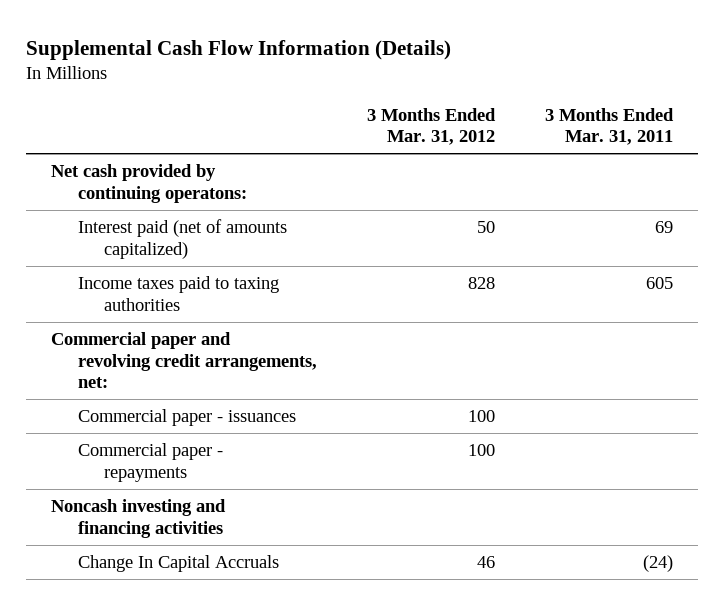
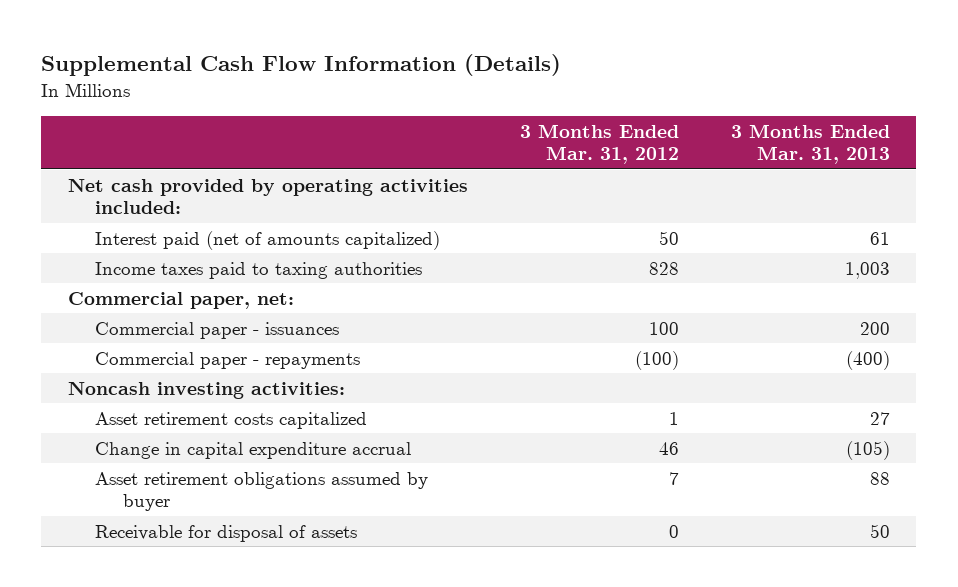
- | 3 Months Ended Mar. 31, 2012 | 3 Months Ended Mar. 31, 2011
+ | 3 Months Ended Mar. 31, 2012 | 3 Months Ended Mar. 31, 2013
- Net cash provided by continuing operatons:
+ Net cash provided by operating activities included:
- Commercial paper and revolving credit arrangements, net:
+ Commercial paper, net:
- Commercial paper - repayments | 100 |
- Noncash investing and financing activities
- Change In Capital Accruals | 46 | (24)
+ Commercial paper - repayments | (100) | (400)
+ Noncash investing activities:
+ Asset retirement costs capitalized | 1 | 27
+ Change in capital expenditure accrual | 46 | (105)
+ Asset retirement obligations assumed by buyer | 7 | 88
+ Receivable for disposal of assets | 0 | 50

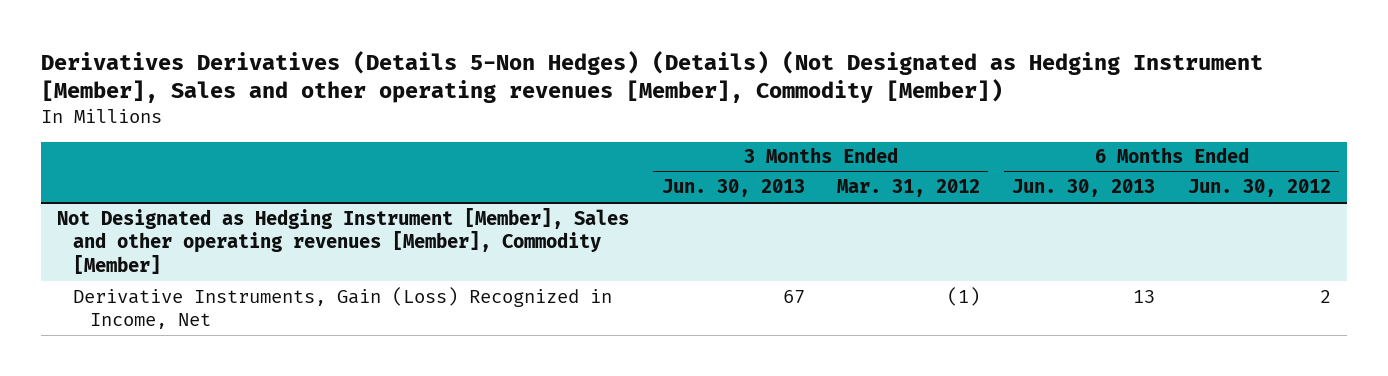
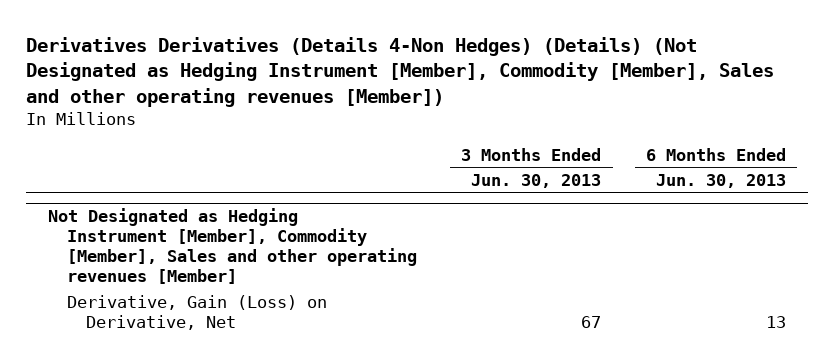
- Derivatives Derivatives (Details 5-Non Hedges) (Details) (Not Designated as Hedging Instrument [Member], Sales and other operating revenues [Member], Commodity [Member])
+ Derivatives Derivatives (Details 4-Non Hedges) (Details) (Not Designated as Hedging Instrument [Member], Commodity [Member], Sales and other operating revenues [Member])
- | 3 Months Ended Jun. 30, 2013 | 3 Months Ended Mar. 31, 2012 | 6 Months Ended Jun. 30, 2013 | 6 Months Ended Jun. 30, 2012
+ | 3 Months Ended Jun. 30, 2013 | 6 Months Ended Jun. 30, 2013
- Not Designated as Hedging Instrument [Member], Sales and other operating revenues [Member], Commodity [Member]
- Derivative Instruments, Gain (Loss) Recognized in Income, Net | 67 | (1) | 13 | 2
+ Not Designated as Hedging Instrument [Member], Commodity [Member], Sales and other operating revenues [Member]
+ Derivative, Gain (Loss) on Derivative, Net | 67 | 13

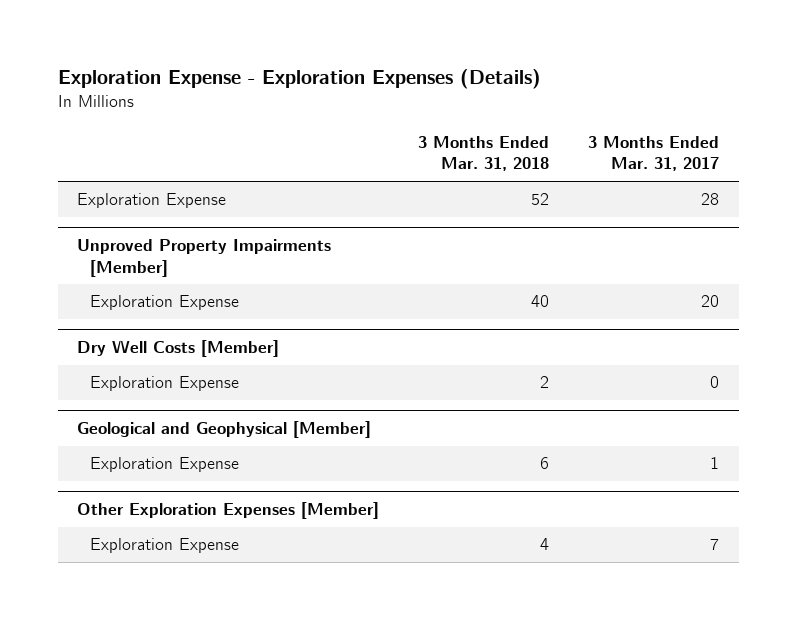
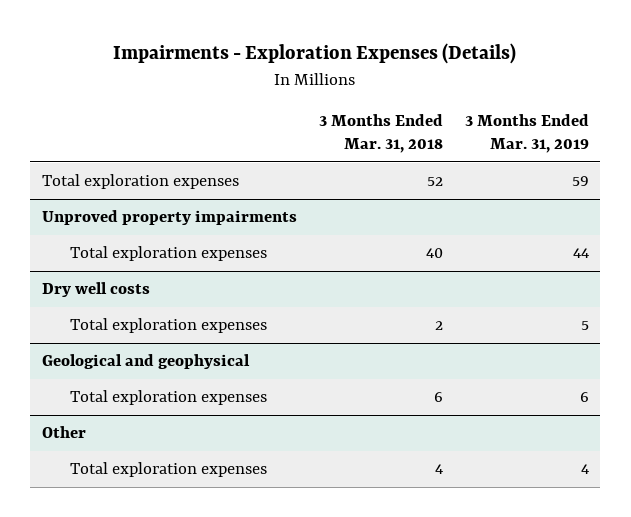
- Exploration Expense - Exploration Expenses (Details)
+ Impairments - Exploration Expenses (Details)
- | 3 Months Ended Mar. 31, 2018 | 3 Months Ended Mar. 31, 2017
+ | 3 Months Ended Mar. 31, 2018 | 3 Months Ended Mar. 31, 2019
- Exploration Expense | 52 | 28
- Unproved Property Impairments [Member]
- Exploration Expense | 40 | 20
- Dry Well Costs [Member]
- Exploration Expense | 2 | 0
- Geological and Geophysical [Member]
- Exploration Expense | 6 | 1
- Other Exploration Expenses [Member]
- Exploration Expense | 4 | 7
+ Total exploration expenses | 52 | 59
+ Unproved property impairments
+ Total exploration expenses | 40 | 44
+ Dry well costs
+ Total exploration expenses | 2 | 5
+ Geological and geophysical
+ Total exploration expenses | 6 | 6
+ Other
+ Total exploration expenses | 4 | 4

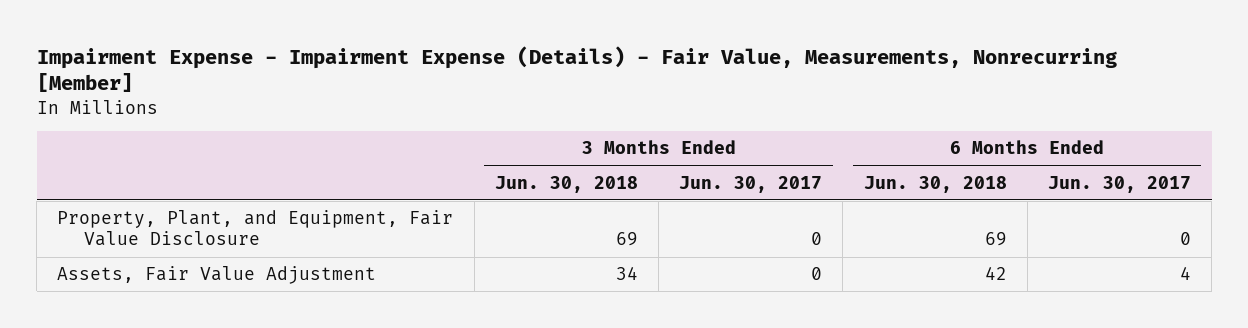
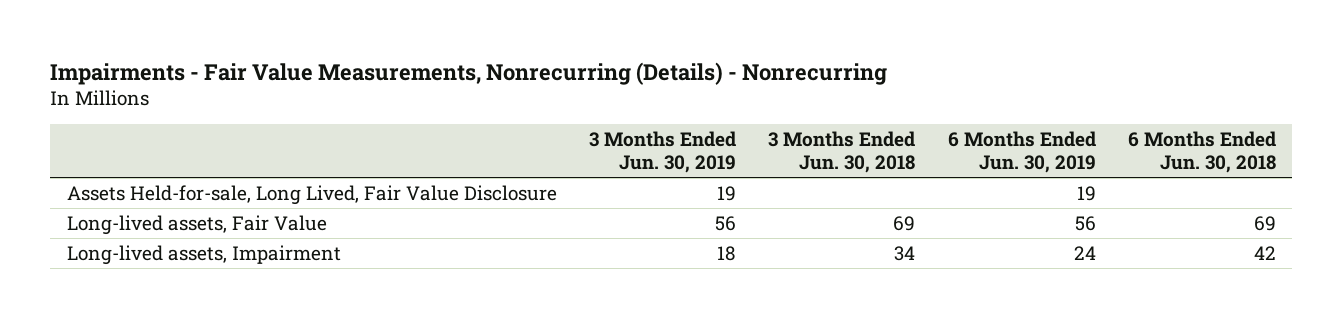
- Impairment Expense - Impairment Expense (Details) - Fair Value, Measurements, Nonrecurring [Member]
+ Impairments - Fair Value Measurements, Nonrecurring (Details) - Nonrecurring
- | 3 Months Ended Jun. 30, 2018 | 3 Months Ended Jun. 30, 2017 | 6 Months Ended Jun. 30, 2018 | 6 Months Ended Jun. 30, 2017
+ | 3 Months Ended Jun. 30, 2019 | 3 Months Ended Jun. 30, 2018 | 6 Months Ended Jun. 30, 2019 | 6 Months Ended Jun. 30, 2018
- Property, Plant, and Equipment, Fair Value Disclosure | 69 | 0 | 69 | 0
- Assets, Fair Value Adjustment | 34 | 0 | 42 | 4
+ Assets Held-for-sale, Long Lived, Fair Value Disclosure | 19 | | 19 |
+ Long-lived assets, Fair Value | 56 | 69 | 56 | 69
+ Long-lived assets, Impairment | 18 | 34 | 24 | 42

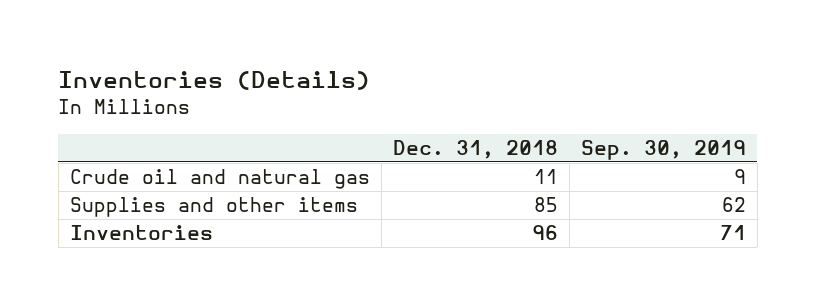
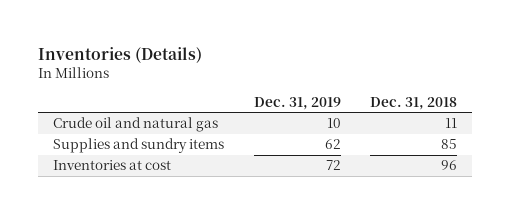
- | Dec. 31, 2018 | Sep. 30, 2019
+ | Dec. 31, 2019 | Dec. 31, 2018
- Supplies and other items | 85 | 62
- Inventories | 96 | 71
+ Supplies and sundry items | 62 | 85
+ Inventories at cost | 72 | 96

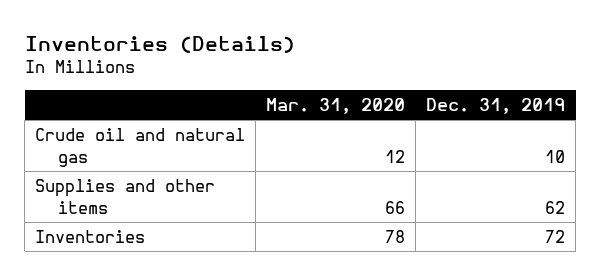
- | Dec. 31, 2019 | Dec. 31, 2018
+ | Mar. 31, 2020 | Dec. 31, 2019
- Supplies and sundry items | 62 | 85
- Inventories at cost | 72 | 96
+ Supplies and other items | 66 | 62
+ Inventories | 78 | 72

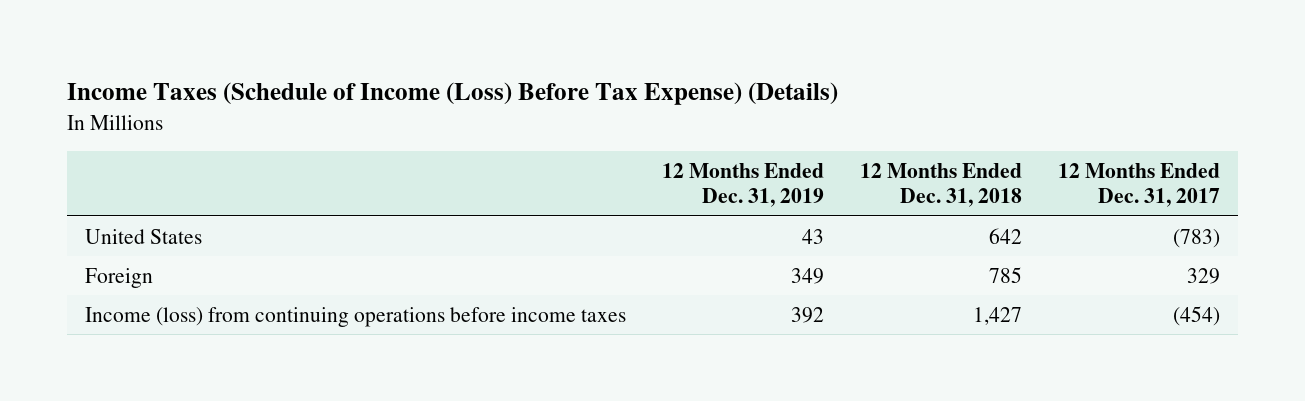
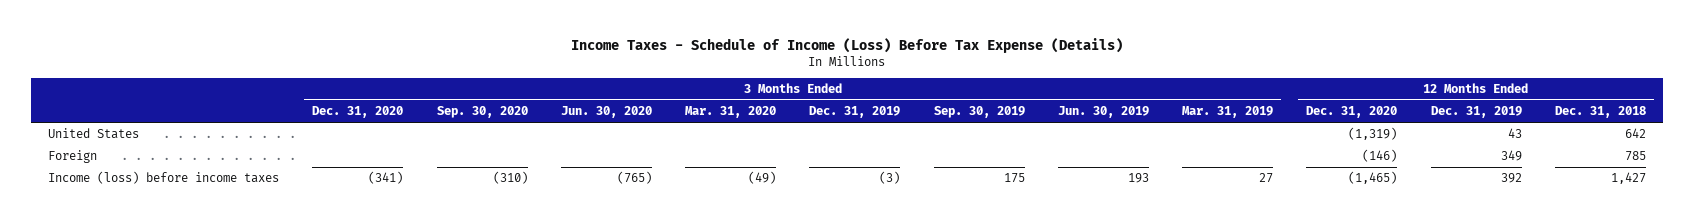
- Income Taxes (Schedule of Income (Loss) Before Tax Expense) (Details)
+ Income Taxes - Schedule of Income (Loss) Before Tax Expense (Details)
- | 12 Months Ended Dec. 31, 2019 | 12 Months Ended Dec. 31, 2018 | 12 Months Ended Dec. 31, 2017
+ | 3 Months Ended Dec. 31, 2020 | 3 Months Ended Sep. 30, 2020 | 3 Months Ended Jun. 30, 2020 | 3 Months Ended Mar. 31, 2020 | 3 Months Ended Dec. 31, 2019 | 3 Months Ended Sep. 30, 2019 | 3 Months Ended Jun. 30, 2019 | 3 Months Ended Mar. 31, 2019 | 12 Months Ended Dec. 31, 2020 | 12 Months Ended Dec. 31, 2019 | 12 Months Ended Dec. 31, 2018
- Income (loss) from continuing operations before income taxes | 392 | 1,427 | (454)
+ Income (loss) before income taxes | (341) | (310) | (765) | (49) | (3) | 175 | 193 | 27 | (1,465) | 392 | 1,427

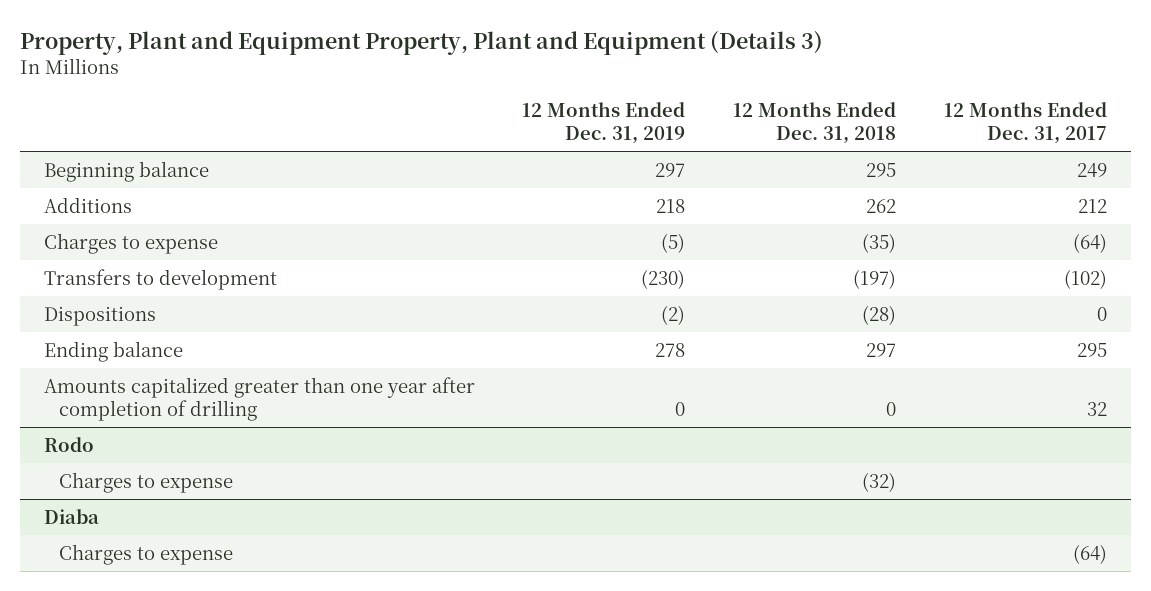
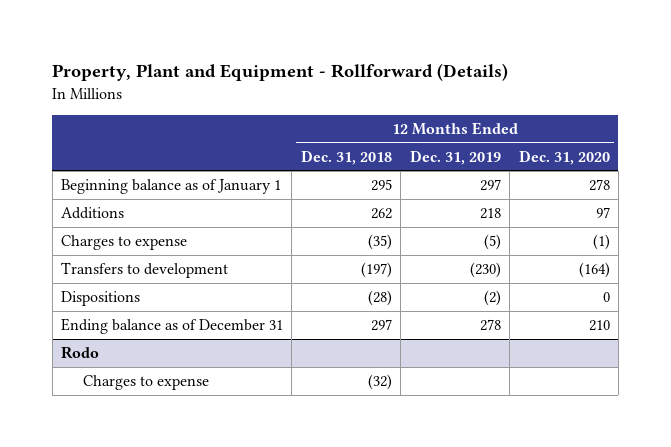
- Property, Plant and Equipment Property, Plant and Equipment (Details 3)
+ Property, Plant and Equipment - Rollforward (Details)
- | 12 Months Ended Dec. 31, 2019 | 12 Months Ended Dec. 31, 2018 | 12 Months Ended Dec. 31, 2017
+ | 12 Months Ended Dec. 31, 2018 | 12 Months Ended Dec. 31, 2019 | 12 Months Ended Dec. 31, 2020
- Beginning balance | 297 | 295 | 249
+ Beginning balance as of January 1 | 295 | 297 | 278
- Ending balance | 278 | 297 | 295
- Amounts capitalized greater than one year after completion of drilling | 0 | 0 | 32
+ Ending balance as of December 31 | 297 | 278 | 210
- Diaba
- Charges to expense | | | (64)

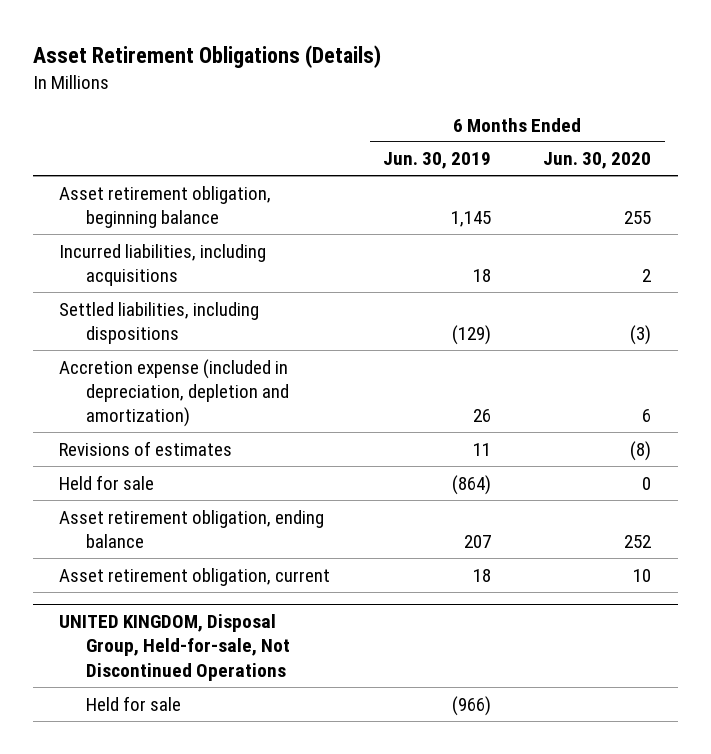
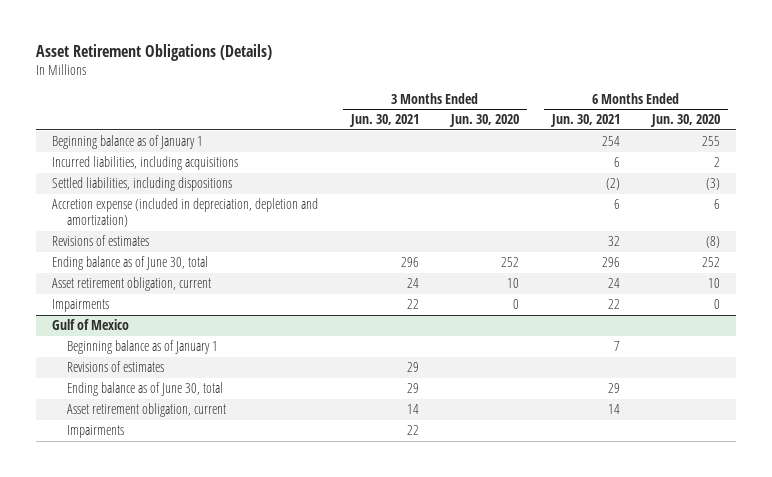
- | 6 Months Ended Jun. 30, 2019 | 6 Months Ended Jun. 30, 2020
+ | 3 Months Ended Jun. 30, 2021 | 3 Months Ended Jun. 30, 2020 | 6 Months Ended Jun. 30, 2021 | 6 Months Ended Jun. 30, 2020
- Asset retirement obligation, beginning balance | 1,145 | 255
+ Beginning balance as of January 1 | | | 254 | 255
- Held for sale | (864) | 0
- Asset retirement obligation, ending balance | 207 | 252
+ Ending balance as of June 30, total | 296 | 252 | 296 | 252
- UNITED KINGDOM, Disposal Group, Held-for-sale, Not Discontinued Operations
- Held for sale | (966) |
+ Impairments | 22 | 0 | 22 | 0
+ Gulf of Mexico
+ Beginning balance as of January 1 | | | 7 |
+ Revisions of estimates | 29 | | |
+ Ending balance as of June 30, total | 29 | | 29 |
+ Asset retirement obligation, current | 14 | | 14 |
+ Impairments | 22 | | |

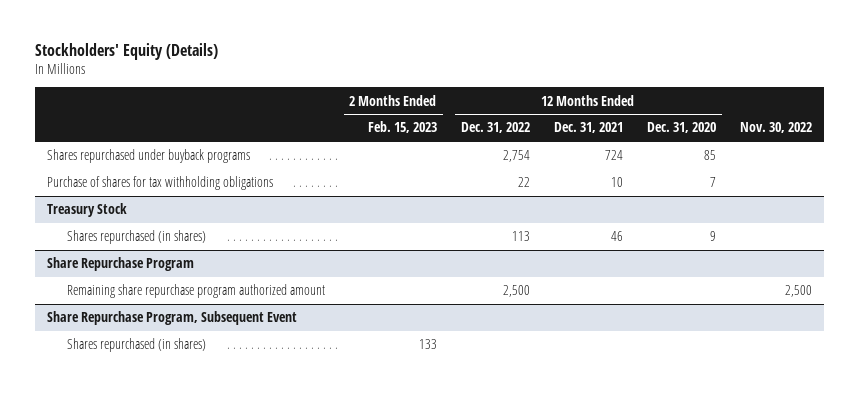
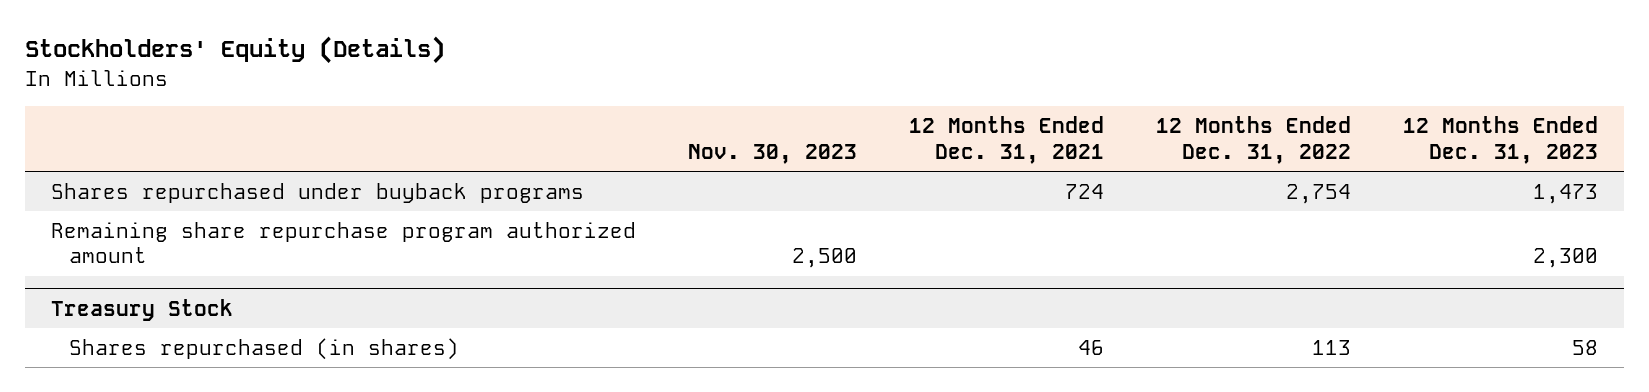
- | 2 Months Ended Feb. 15, 2023 | 12 Months Ended Dec. 31, 2022 | 12 Months Ended Dec. 31, 2021 | 12 Months Ended Dec. 31, 2020 | Nov. 30, 2022
+ | Nov. 30, 2023 | 12 Months Ended Dec. 31, 2021 | 12 Months Ended Dec. 31, 2022 | 12 Months Ended Dec. 31, 2023
- Purchase of shares for tax withholding obligations | | 22 | 10 | 7 |
+ Remaining share repurchase program authorized amount | 2,500 | | | 2,300
- Share Repurchase Program
- Remaining share repurchase program authorized amount | | 2,500 | | | 2,500
- Share Repurchase Program, Subsequent Event
- Shares repurchased (in shares) | 133 | | | |

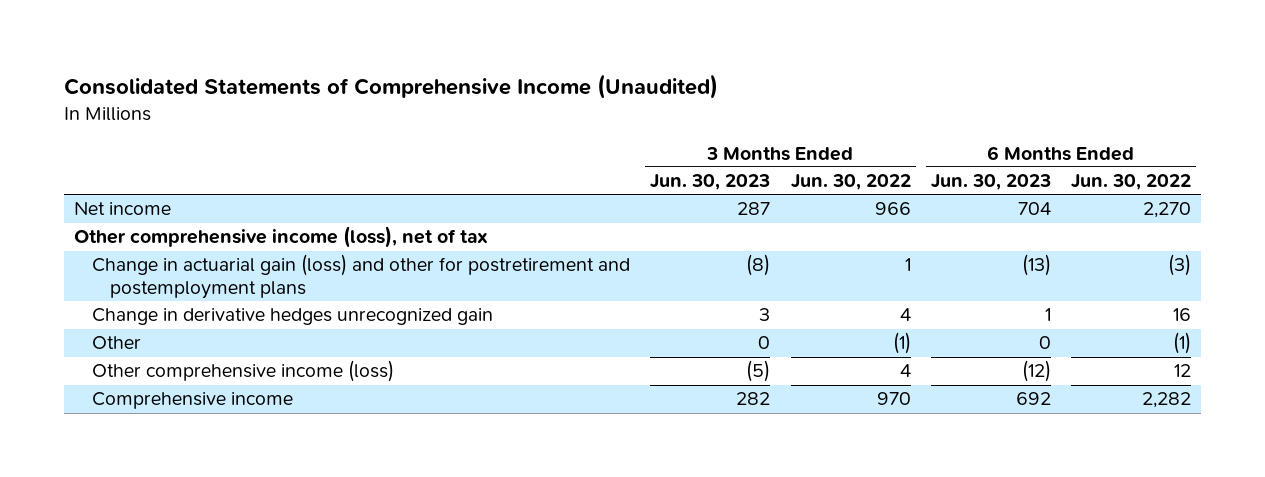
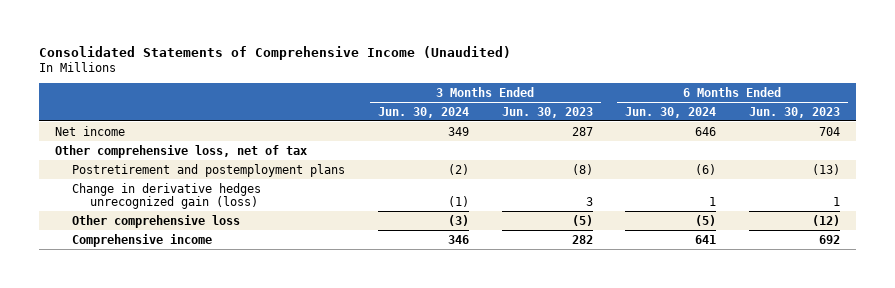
- | 3 Months Ended Jun. 30, 2023 | 3 Months Ended Jun. 30, 2022 | 6 Months Ended Jun. 30, 2023 | 6 Months Ended Jun. 30, 2022
+ | 3 Months Ended Jun. 30, 2024 | 3 Months Ended Jun. 30, 2023 | 6 Months Ended Jun. 30, 2024 | 6 Months Ended Jun. 30, 2023
- Other comprehensive income (loss), net of tax
- Change in actuarial gain (loss) and other for postretirement and postemployment plans | (8) | 1 | (13) | (3)
- Change in derivative hedges unrecognized gain | 3 | 4 | 1 | 16
- Other | 0 | (1) | 0 | (1)
- Other comprehensive income (loss) | (5) | 4 | (12) | 12
+ Other comprehensive loss, net of tax
+ Postretirement and postemployment plans | (2) | (8) | (6) | (13)
+ Change in derivative hedges unrecognized gain (loss) | (1) | 3 | 1 | 1
+ Other comprehensive loss | (3) | (5) | (5) | (12)

